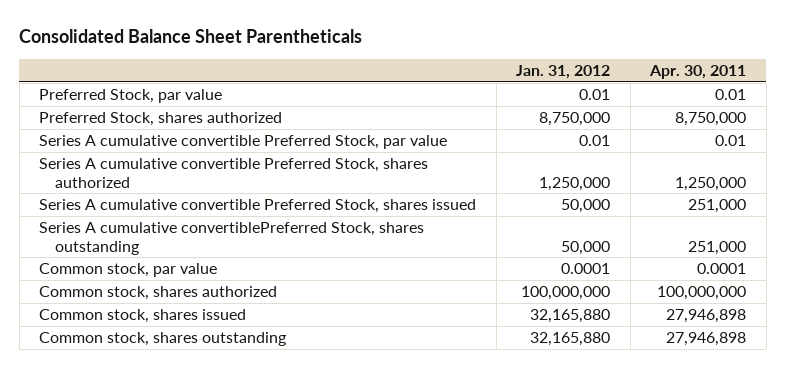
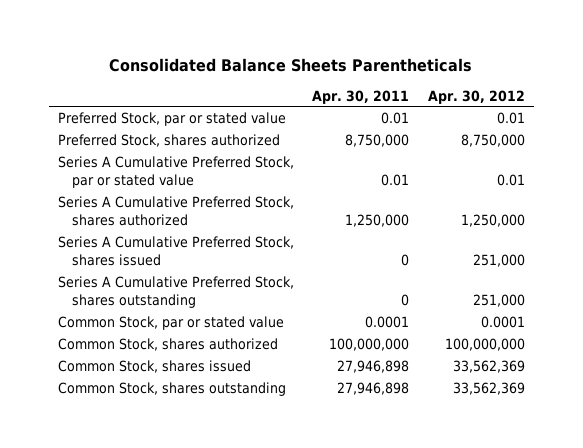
- Consolidated Balance Sheet Parentheticals
+ Consolidated Balance Sheets Parentheticals
- | Jan. 31, 2012 | Apr. 30, 2011
+ | Apr. 30, 2011 | Apr. 30, 2012
- Preferred Stock, par value | 0.01 | 0.01
+ Preferred Stock, par or stated value | 0.01 | 0.01
- Series A cumulative convertible Preferred Stock, par value | 0.01 | 0.01
- Series A cumulative convertible Preferred Stock, shares authorized | 1,250,000 | 1,250,000
- Series A cumulative convertible Preferred Stock, shares issued | 50,000 | 251,000
- Series A cumulative convertiblePreferred Stock, shares outstanding | 50,000 | 251,000
- Common stock, par value | 0.0001 | 0.0001
- Common stock, shares authorized | 100,000,000 | 100,000,000
- Common stock, shares issued | 32,165,880 | 27,946,898
- Common stock, shares outstanding | 32,165,880 | 27,946,898
+ Series A Cumulative Preferred Stock, par or stated value | 0.01 | 0.01
+ Series A Cumulative Preferred Stock, shares authorized | 1,250,000 | 1,250,000
+ Series A Cumulative Preferred Stock, shares issued | 0 | 251,000
+ Series A Cumulative Preferred Stock, shares outstanding | 0 | 251,000
+ Common Stock, par or stated value | 0.0001 | 0.0001
+ Common Stock, shares authorized | 100,000,000 | 100,000,000
+ Common Stock, shares issued | 27,946,898 | 33,562,369
+ Common Stock, shares outstanding | 27,946,898 | 33,562,369

